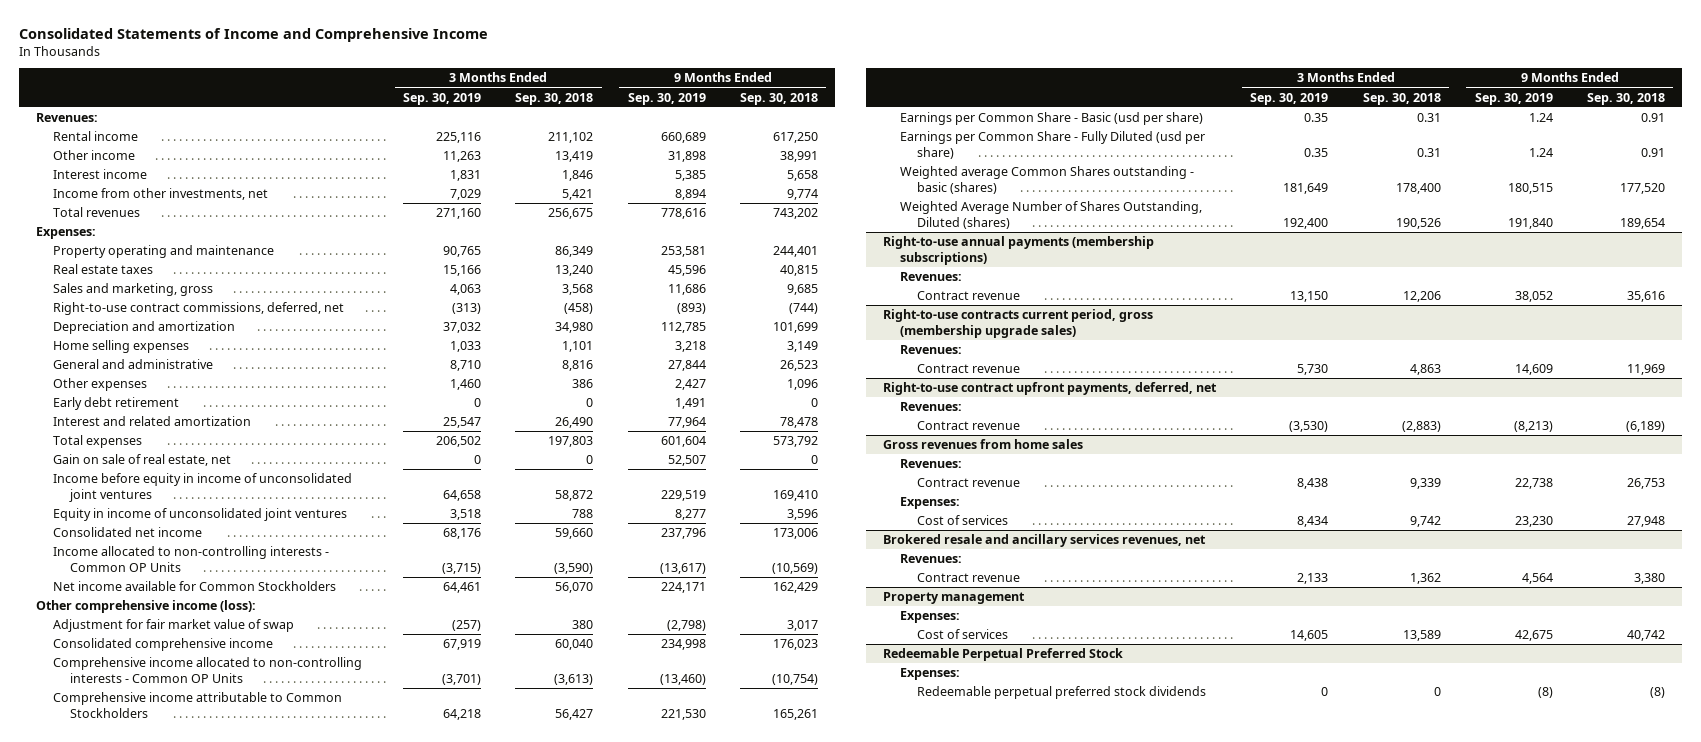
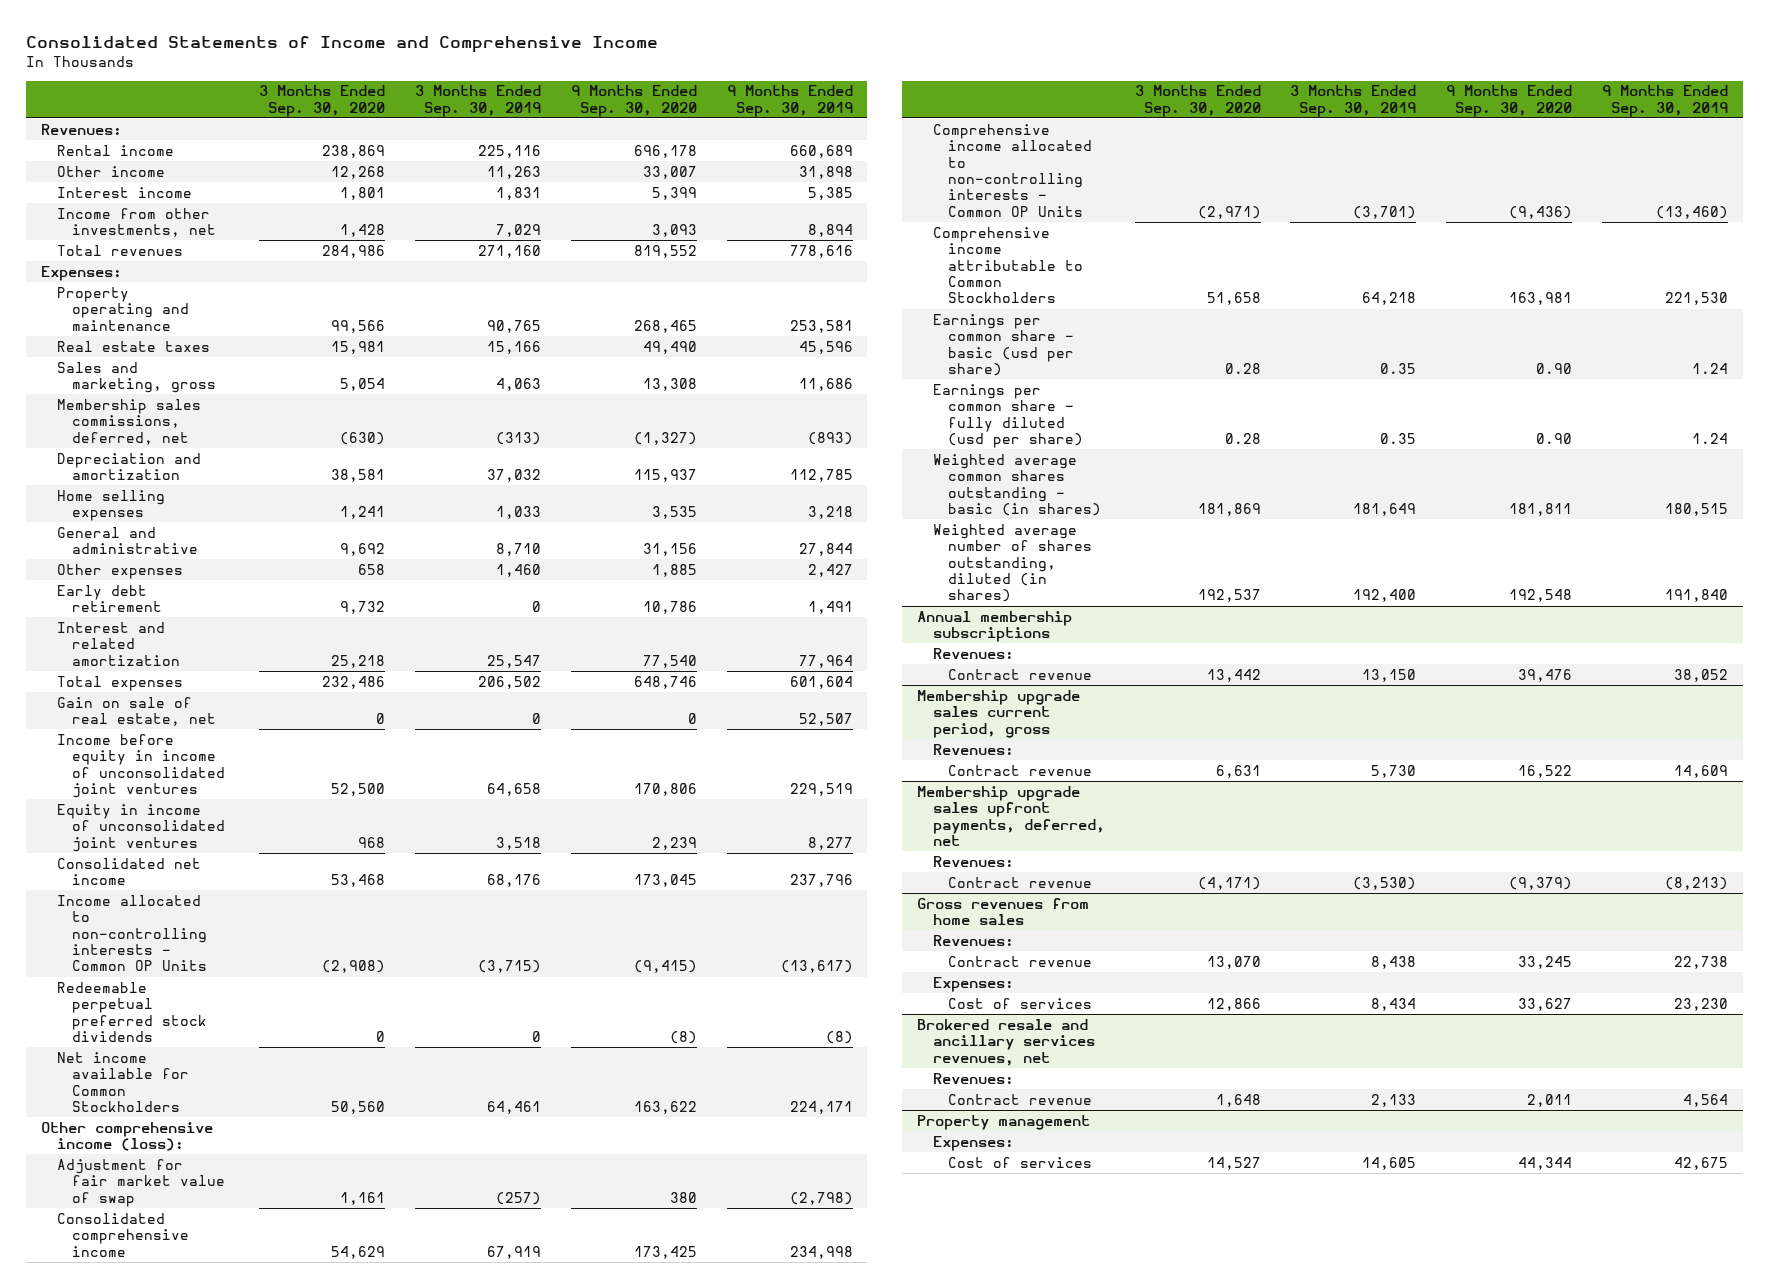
- | 3 Months Ended Sep. 30, 2019 | 3 Months Ended Sep. 30, 2018 | 9 Months Ended Sep. 30, 2019 | 9 Months Ended Sep. 30, 2018
+ | 3 Months Ended Sep. 30, 2020 | 3 Months Ended Sep. 30, 2019 | 9 Months Ended Sep. 30, 2020 | 9 Months Ended Sep. 30, 2019
- Right-to-use contract commissions, deferred, net | (313) | (458) | (893) | (744)
+ Membership sales commissions, deferred, net | (630) | (313) | (1,327) | (893)
+ Redeemable perpetual preferred stock dividends | 0 | 0 | (8) | (8)
- Earnings per Common Share - Basic (usd per share) | 0.35 | 0.31 | 1.24 | 0.91
- Earnings per Common Share - Fully Diluted (usd per share) | 0.35 | 0.31 | 1.24 | 0.91
- Weighted average Common Shares outstanding - basic (shares) | 181,649 | 178,400 | 180,515 | 177,520
- Weighted Average Number of Shares Outstanding, Diluted (shares) | 192,400 | 190,526 | 191,840 | 189,654
- Right-to-use annual payments (membership subscriptions)
+ Earnings per common share - basic (usd per share) | 0.28 | 0.35 | 0.90 | 1.24
+ Earnings per common share - fully diluted (usd per share) | 0.28 | 0.35 | 0.90 | 1.24
+ Weighted average common shares outstanding - basic (in shares) | 181,869 | 181,649 | 181,811 | 180,515
+ Weighted average number of shares outstanding, diluted (in shares) | 192,537 | 192,400 | 192,548 | 191,840
+ Annual membership subscriptions
- Right-to-use contracts current period, gross (membership upgrade sales)
+ Membership upgrade sales current period, gross
- Right-to-use contract upfront payments, deferred, net
+ Membership upgrade sales upfront payments, deferred, net
- Redeemable Perpetual Preferred Stock
- Expenses:
- Redeemable perpetual preferred stock dividends | 0 | 0 | (8) | (8)

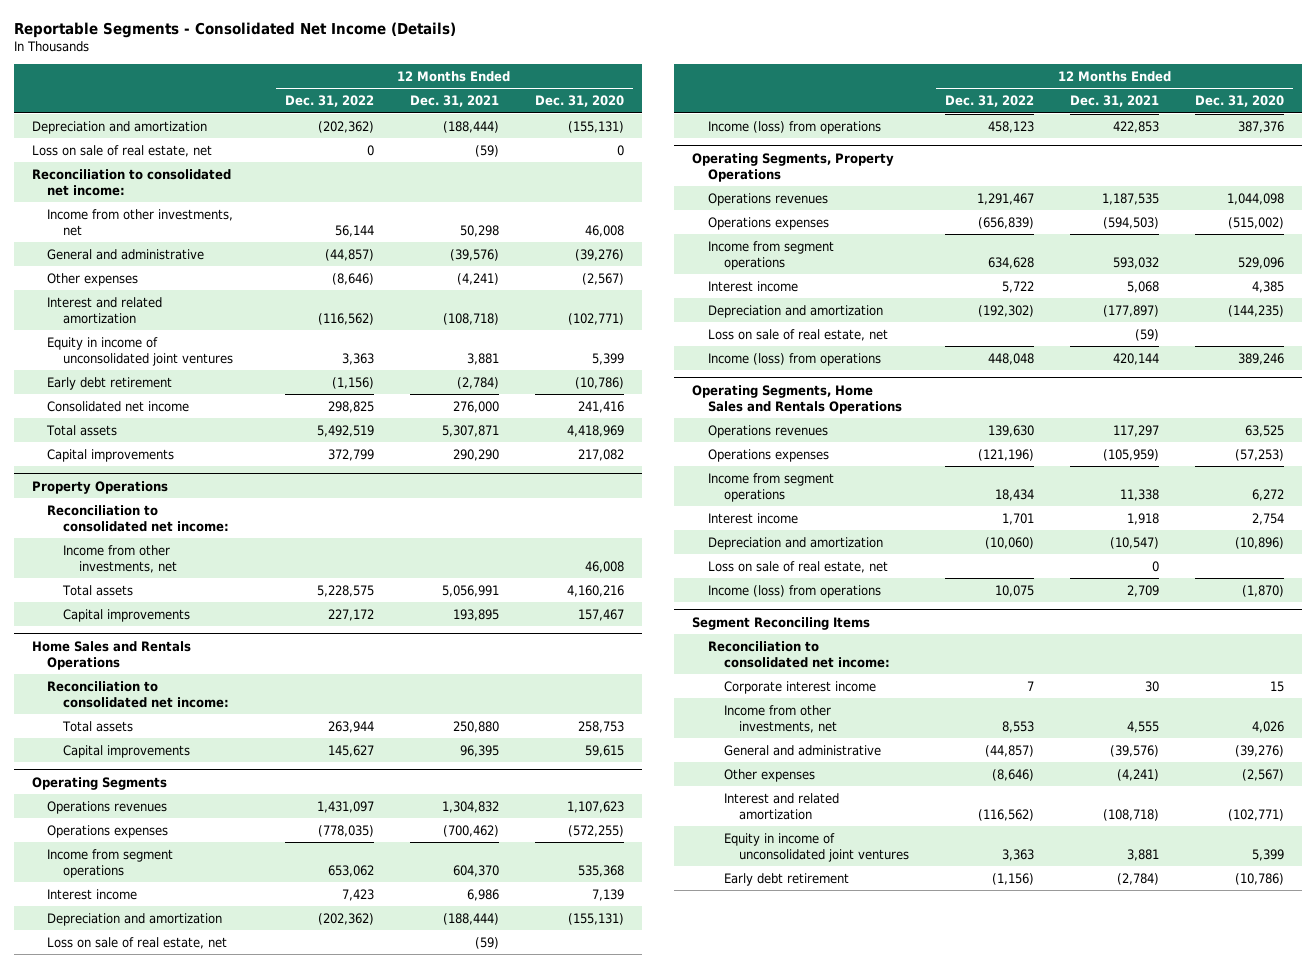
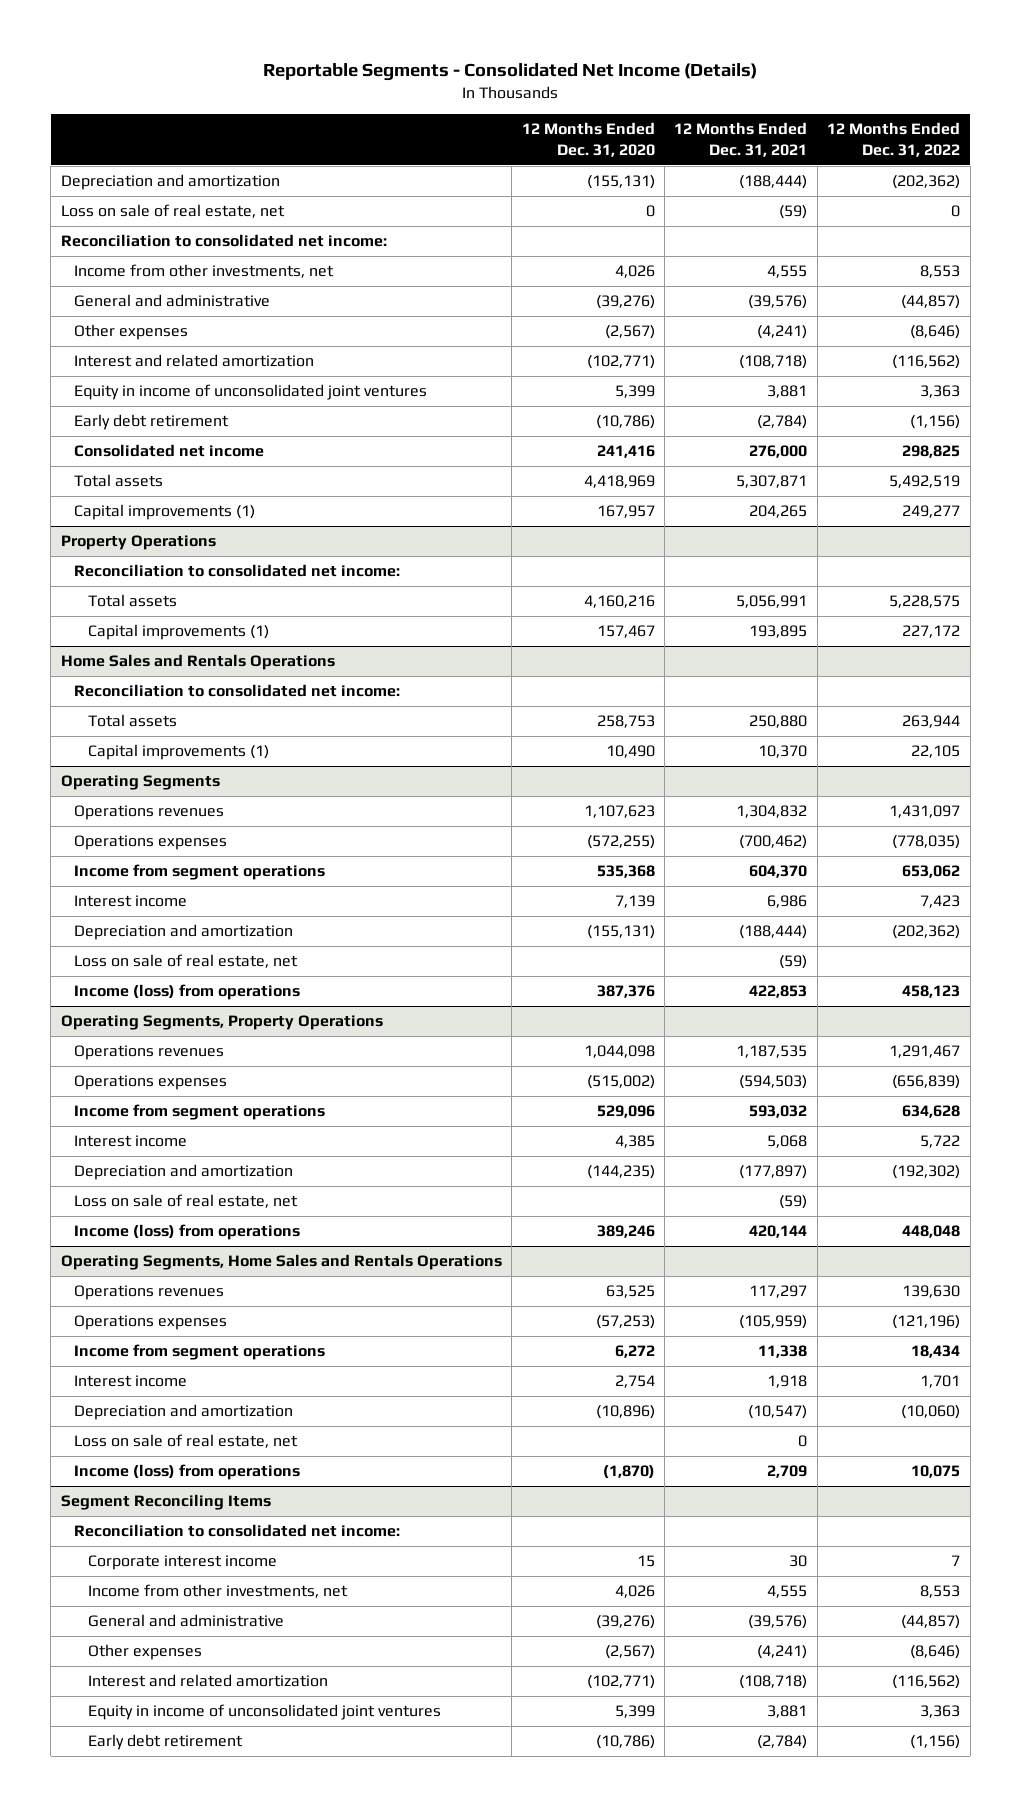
- | 12 Months Ended Dec. 31, 2022 | 12 Months Ended Dec. 31, 2021 | 12 Months Ended Dec. 31, 2020
+ | 12 Months Ended Dec. 31, 2020 | 12 Months Ended Dec. 31, 2021 | 12 Months Ended Dec. 31, 2022
- Income from other investments, net | 56,144 | 50,298 | 46,008
+ Income from other investments, net | 4,026 | 4,555 | 8,553
- Capital improvements | 372,799 | 290,290 | 217,082
+ Capital improvements (1) | 167,957 | 204,265 | 249,277
@ Property Operations
- Income from other investments, net | | | 46,008
- Capital improvements | 227,172 | 193,895 | 157,467
+ Capital improvements (1) | 157,467 | 193,895 | 227,172
@ Home Sales and Rentals Operations
- Capital improvements | 145,627 | 96,395 | 59,615
+ Capital improvements (1) | 10,490 | 10,370 | 22,105

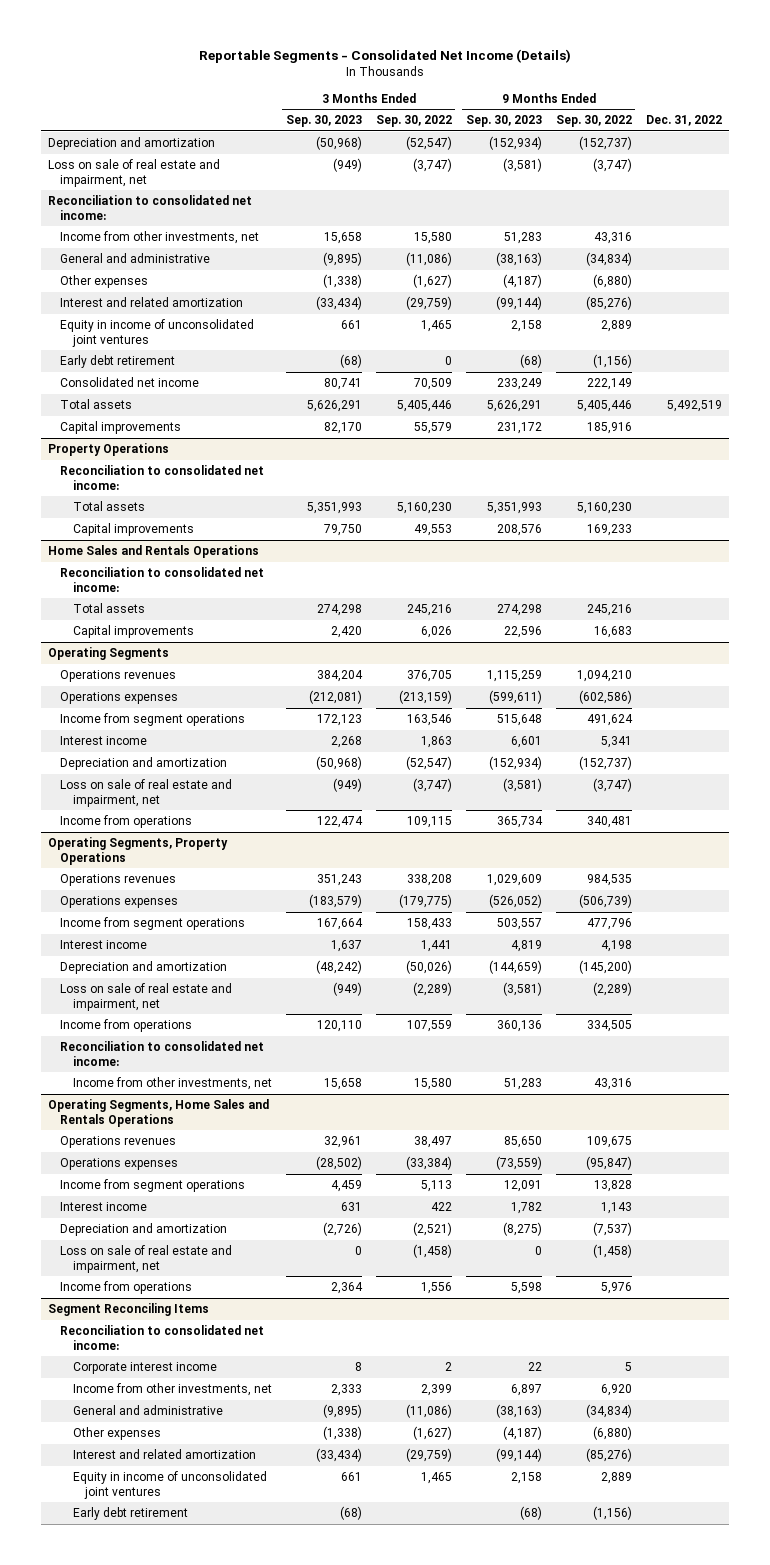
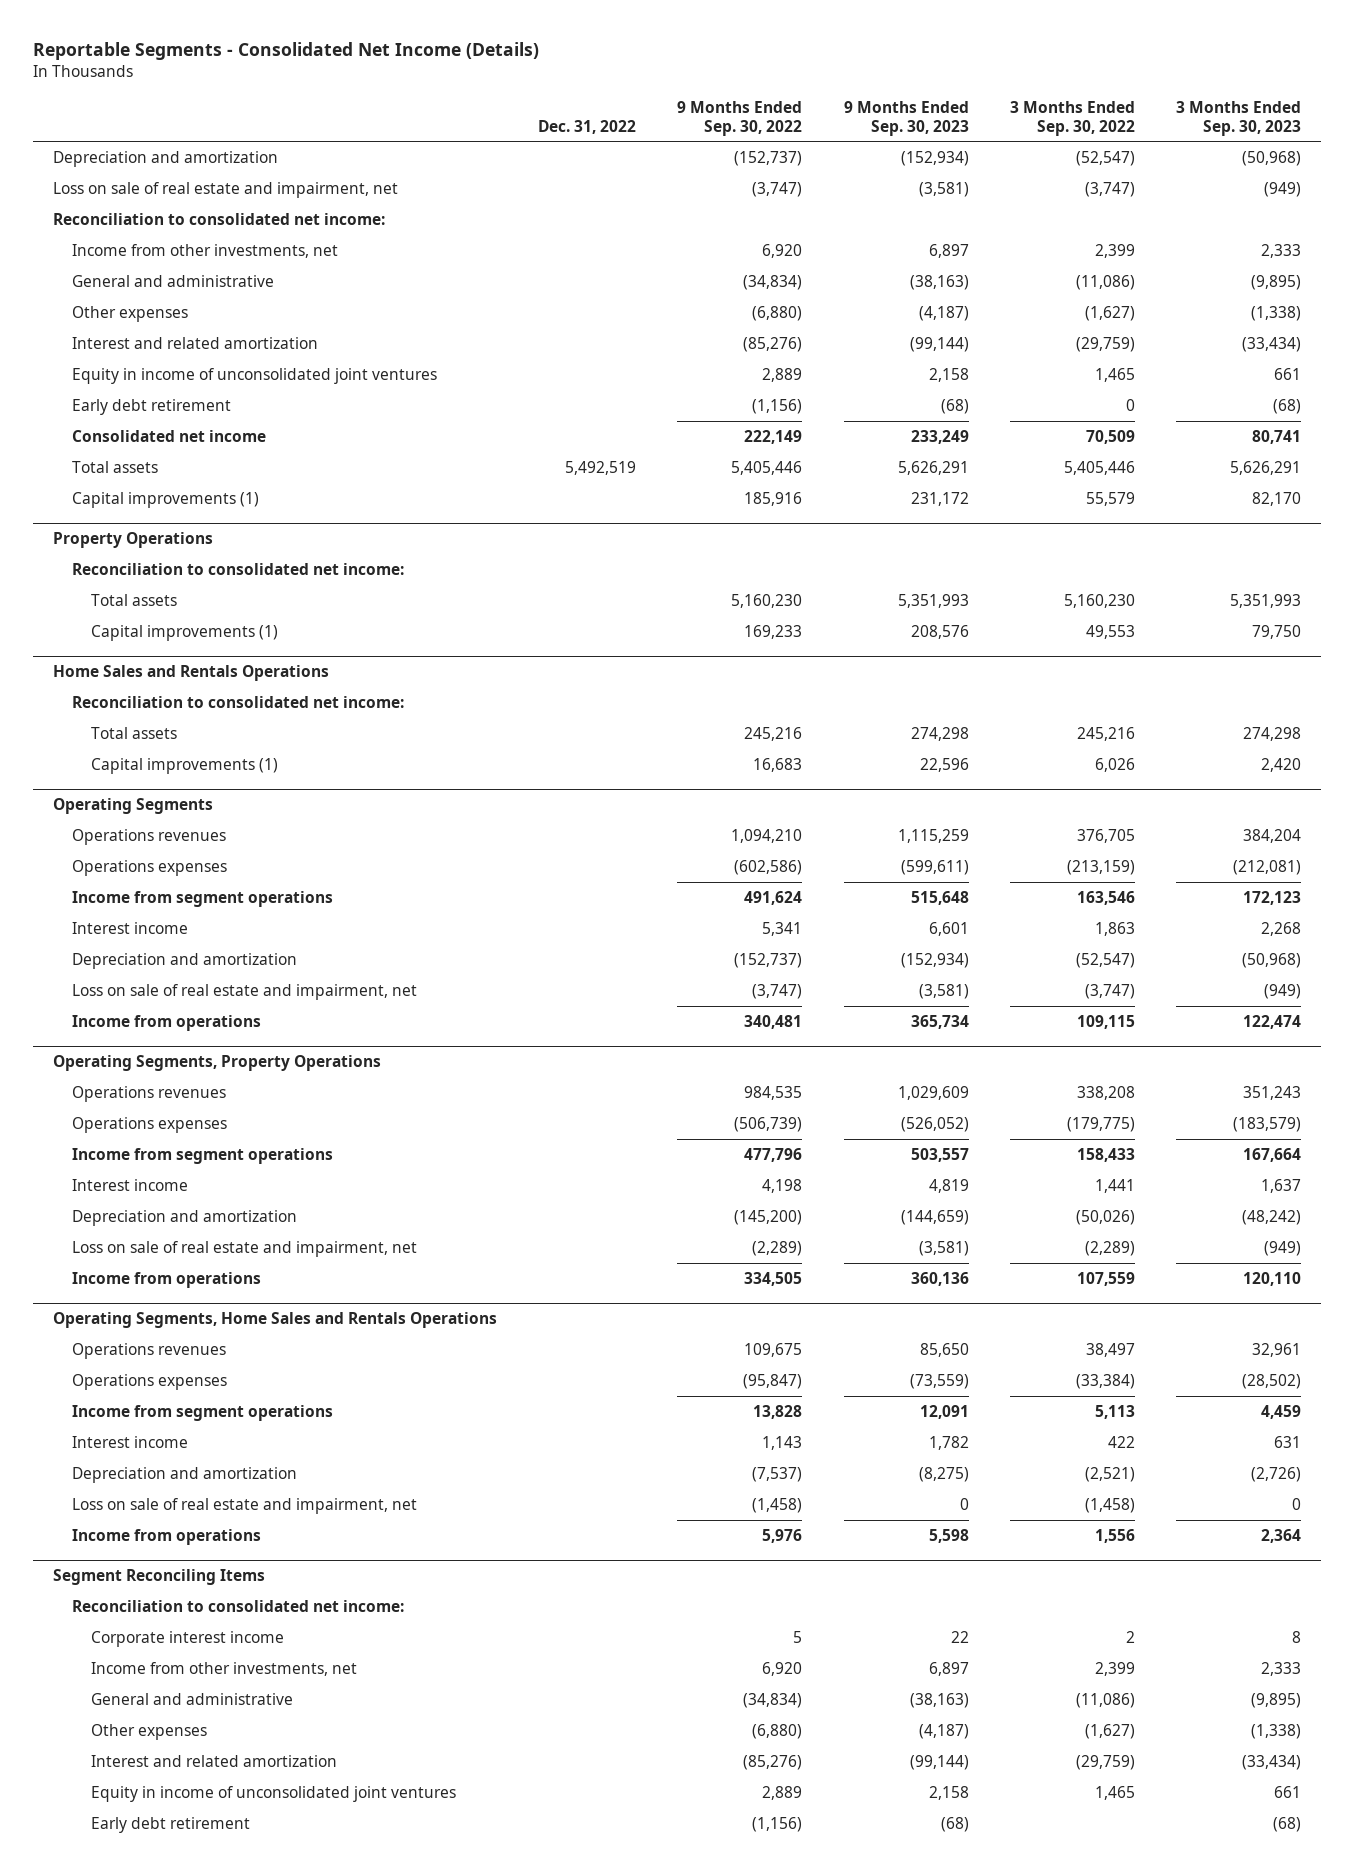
- | 3 Months Ended Sep. 30, 2023 | 3 Months Ended Sep. 30, 2022 | 9 Months Ended Sep. 30, 2023 | 9 Months Ended Sep. 30, 2022 | Dec. 31, 2022
+ | Dec. 31, 2022 | 9 Months Ended Sep. 30, 2022 | 9 Months Ended Sep. 30, 2023 | 3 Months Ended Sep. 30, 2022 | 3 Months Ended Sep. 30, 2023
- Income from other investments, net | 15,658 | 15,580 | 51,283 | 43,316 |
+ Income from other investments, net | | 6,920 | 6,897 | 2,399 | 2,333
- Capital improvements | 82,170 | 55,579 | 231,172 | 185,916 |
+ Capital improvements (1) | | 185,916 | 231,172 | 55,579 | 82,170
@ Property Operations
- Capital improvements | 79,750 | 49,553 | 208,576 | 169,233 |
+ Capital improvements (1) | | 169,233 | 208,576 | 49,553 | 79,750
@ Home Sales and Rentals Operations
- Capital improvements | 2,420 | 6,026 | 22,596 | 16,683 |
+ Capital improvements (1) | | 16,683 | 22,596 | 6,026 | 2,420
@ Operating Segments, Property Operations
- Reconciliation to consolidated net income:
- Income from other investments, net | 15,658 | 15,580 | 51,283 | 43,316 |

